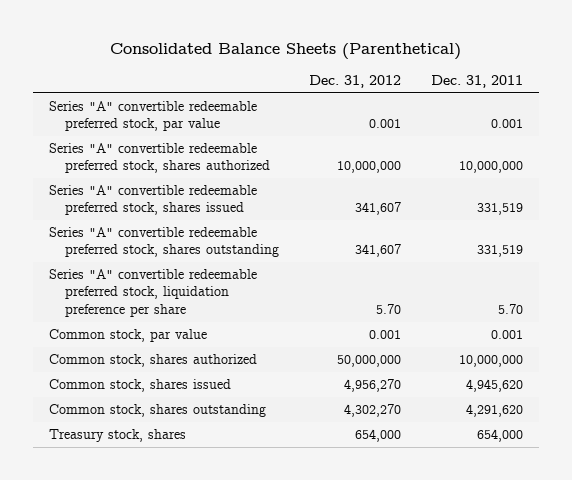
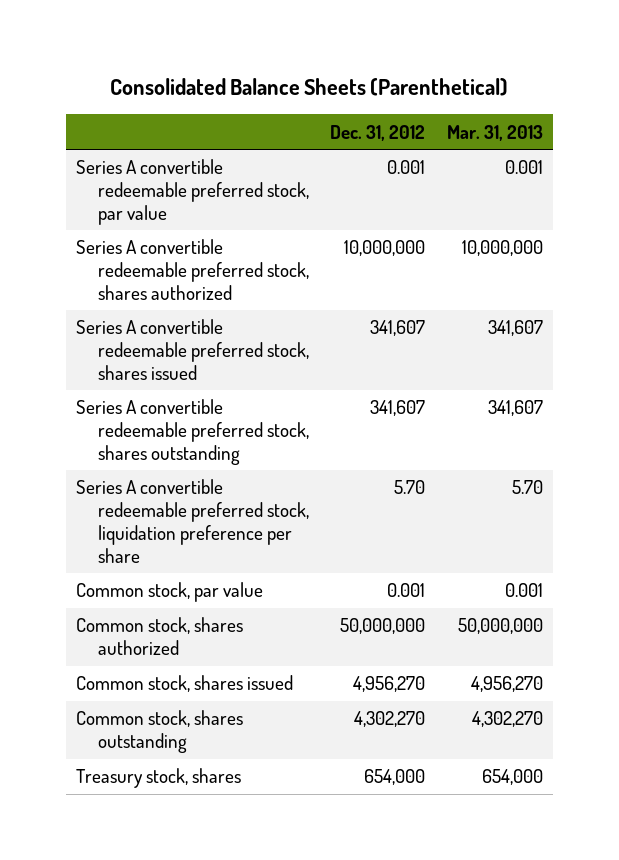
- | Dec. 31, 2012 | Dec. 31, 2011
+ | Dec. 31, 2012 | Mar. 31, 2013
- Series "A" convertible redeemable preferred stock, par value | 0.001 | 0.001
- Series "A" convertible redeemable preferred stock, shares authorized | 10,000,000 | 10,000,000
- Series "A" convertible redeemable preferred stock, shares issued | 341,607 | 331,519
- Series "A" convertible redeemable preferred stock, shares outstanding | 341,607 | 331,519
- Series "A" convertible redeemable preferred stock, liquidation preference per share | 5.70 | 5.70
+ Series A convertible redeemable preferred stock, par value | 0.001 | 0.001
+ Series A convertible redeemable preferred stock, shares authorized | 10,000,000 | 10,000,000
+ Series A convertible redeemable preferred stock, shares issued | 341,607 | 341,607
+ Series A convertible redeemable preferred stock, shares outstanding | 341,607 | 341,607
+ Series A convertible redeemable preferred stock, liquidation preference per share | 5.70 | 5.70

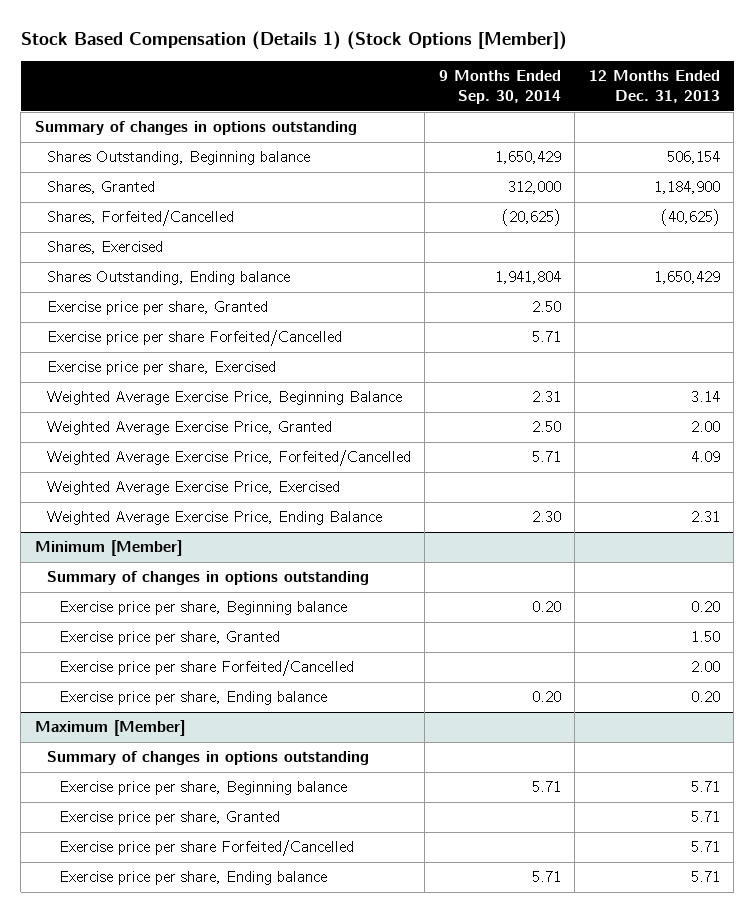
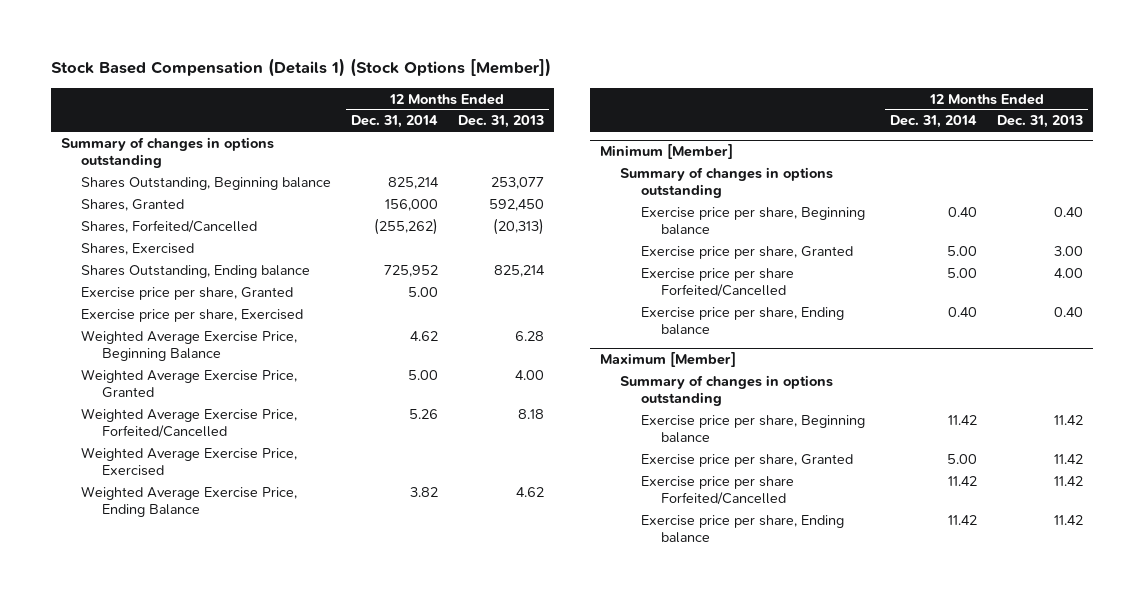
- | 9 Months Ended Sep. 30, 2014 | 12 Months Ended Dec. 31, 2013
+ | 12 Months Ended Dec. 31, 2014 | 12 Months Ended Dec. 31, 2013
- Shares Outstanding, Beginning balance | 1,650,429 | 506,154
- Shares, Granted | 312,000 | 1,184,900
- Shares, Forfeited/Cancelled | (20,625) | (40,625)
+ Shares Outstanding, Beginning balance | 825,214 | 253,077
+ Shares, Granted | 156,000 | 592,450
+ Shares, Forfeited/Cancelled | (255,262) | (20,313)
- Shares Outstanding, Ending balance | 1,941,804 | 1,650,429
+ Shares Outstanding, Ending balance | 725,952 | 825,214
- Exercise price per share Forfeited/Cancelled | 5.71 |
- Weighted Average Exercise Price, Beginning Balance | 2.31 | 3.14
- Weighted Average Exercise Price, Granted | 2.50 | 2.00
- Weighted Average Exercise Price, Forfeited/Cancelled | 5.71 | 4.09
+ Weighted Average Exercise Price, Beginning Balance | 4.62 | 6.28
+ Weighted Average Exercise Price, Granted | 5.00 | 4.00
+ Weighted Average Exercise Price, Forfeited/Cancelled | 5.26 | 8.18
- Weighted Average Exercise Price, Ending Balance | 2.30 | 2.31
+ Weighted Average Exercise Price, Ending Balance | 3.82 | 4.62
@ Minimum [Member]
- Exercise price per share, Beginning balance | 0.20 | 0.20
- Exercise price per share, Granted | | 1.50
- Exercise price per share Forfeited/Cancelled | | 2.00
- Exercise price per share, Ending balance | 0.20 | 0.20
+ Exercise price per share, Beginning balance | 0.40 | 0.40
+ Exercise price per share, Granted | 5.00 | 3.00
+ Exercise price per share Forfeited/Cancelled | 5.00 | 4.00
+ Exercise price per share, Ending balance | 0.40 | 0.40
@ Maximum [Member]
- Exercise price per share, Beginning balance | 5.71 | 5.71
- Exercise price per share, Granted | | 5.71
- Exercise price per share Forfeited/Cancelled | | 5.71
- Exercise price per share, Ending balance | 5.71 | 5.71
+ Exercise price per share, Beginning balance | 11.42 | 11.42
+ Exercise price per share, Granted | 5.00 | 11.42
+ Exercise price per share Forfeited/Cancelled | 11.42 | 11.42
+ Exercise price per share, Ending balance | 11.42 | 11.42

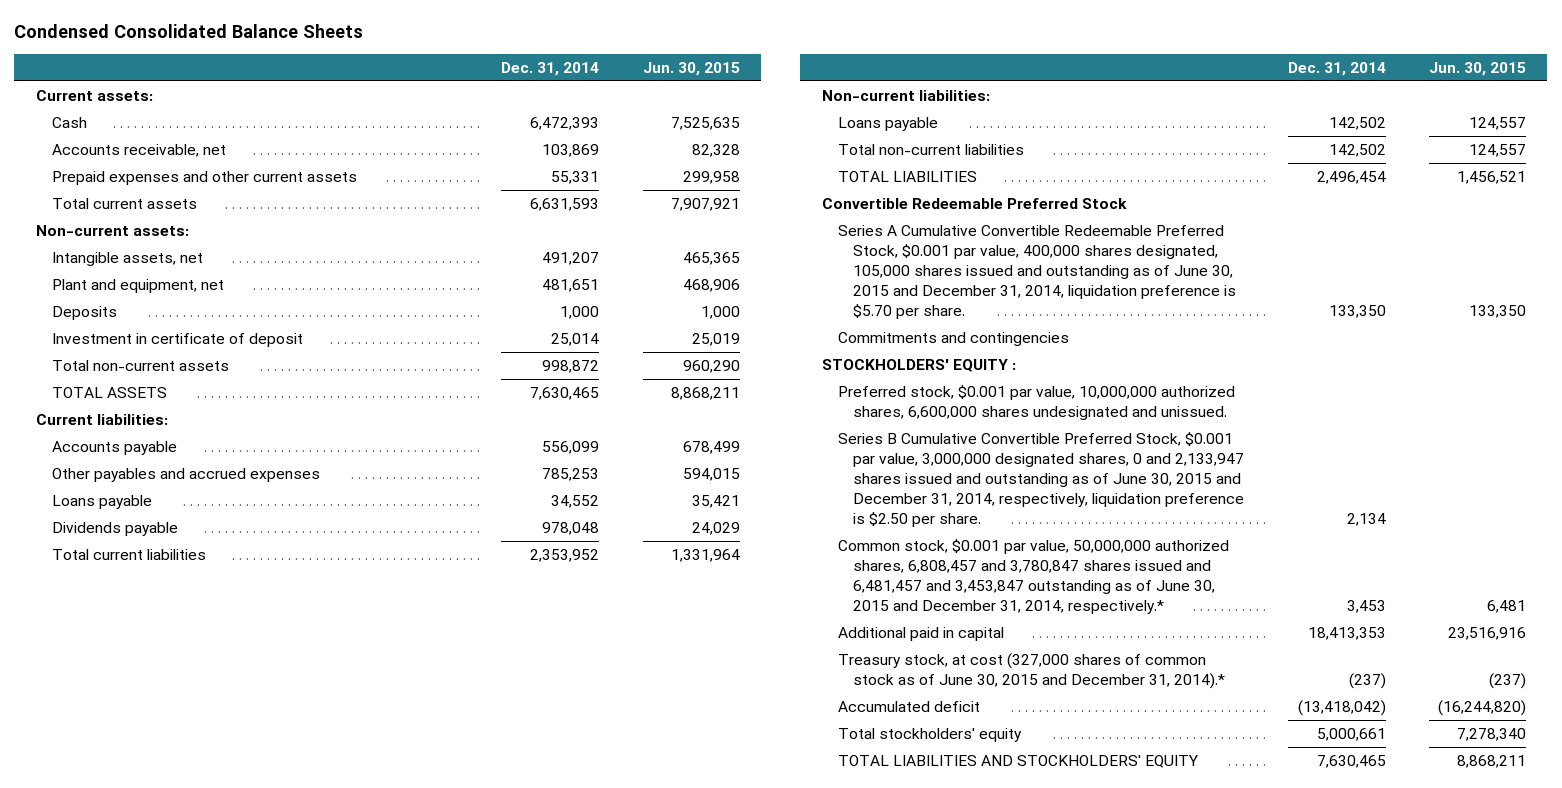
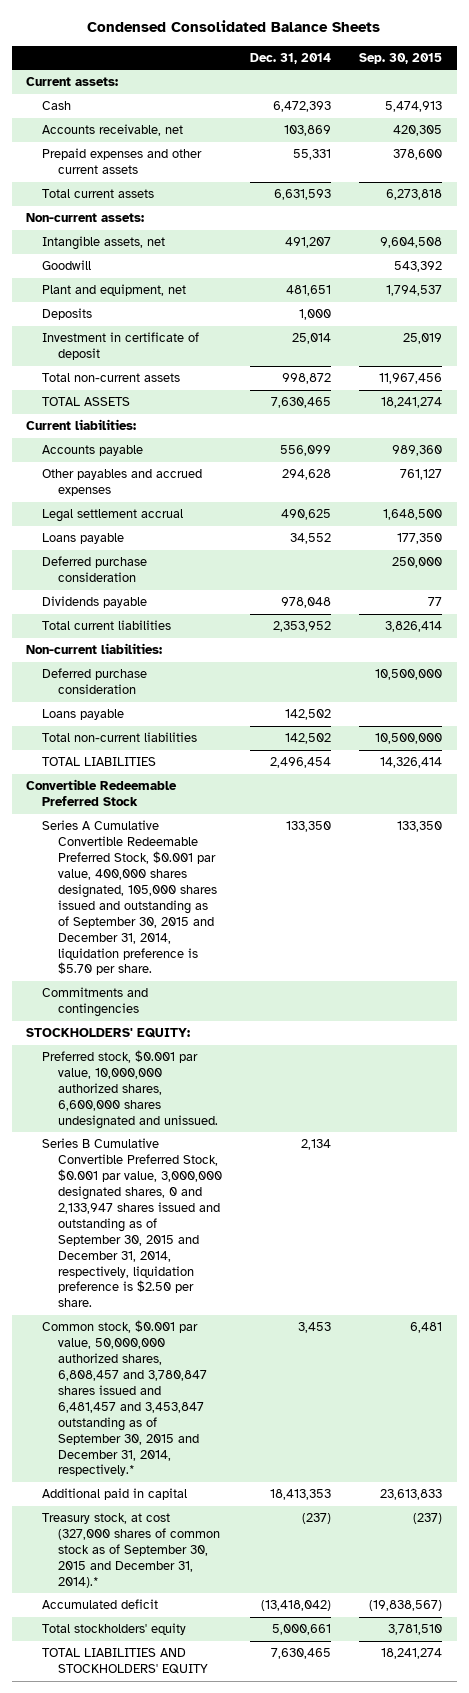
- | Dec. 31, 2014 | Jun. 30, 2015
+ | Dec. 31, 2014 | Sep. 30, 2015
+ Goodwill | | 543,392
- Other payables and accrued expenses | 785,253 | 594,015
+ Other payables and accrued expenses | 294,628 | 761,127
+ Legal settlement accrual | 490,625 | 1,648,500
+ Deferred purchase consideration | | 250,000
+ Deferred purchase consideration | | 10,500,000
- Series A Cumulative Convertible Redeemable Preferred Stock, $0.001 par value, 400,000 shares designated, 105,000 shares issued and outstanding as of June 30, 2015 and December 31, 2014, liquidation preference is $5.70 per share. | 133,350 | 133,350
+ Series A Cumulative Convertible Redeemable Preferred Stock, $0.001 par value, 400,000 shares designated, 105,000 shares issued and outstanding as of September 30, 2015 and December 31, 2014, liquidation preference is $5.70 per share. | 133,350 | 133,350
- STOCKHOLDERS' EQUITY :
+ STOCKHOLDERS' EQUITY:
- Series B Cumulative Convertible Preferred Stock, $0.001 par value, 3,000,000 designated shares, 0 and 2,133,947 shares issued and outstanding as of June 30, 2015 and December 31, 2014, respectively, liquidation preference is $2.50 per share. | 2,134 |
- Common stock, $0.001 par value, 50,000,000 authorized shares, 6,808,457 and 3,780,847 shares issued and 6,481,457 and 3,453,847 outstanding as of June 30, 2015 and December 31, 2014, respectively.* | 3,453 | 6,481
+ Series B Cumulative Convertible Preferred Stock, $0.001 par value, 3,000,000 designated shares, 0 and 2,133,947 shares issued and outstanding as of September 30, 2015 and December 31, 2014, respectively, liquidation preference is $2.50 per share. | 2,134 |
+ Common stock, $0.001 par value, 50,000,000 authorized shares, 6,808,457 and 3,780,847 shares issued and 6,481,457 and 3,453,847 outstanding as of September 30, 2015 and December 31, 2014, respectively.* | 3,453 | 6,481
- Treasury stock, at cost (327,000 shares of common stock as of June 30, 2015 and December 31, 2014).* | (237) | (237)
+ Treasury stock, at cost (327,000 shares of common stock as of September 30, 2015 and December 31, 2014).* | (237) | (237)

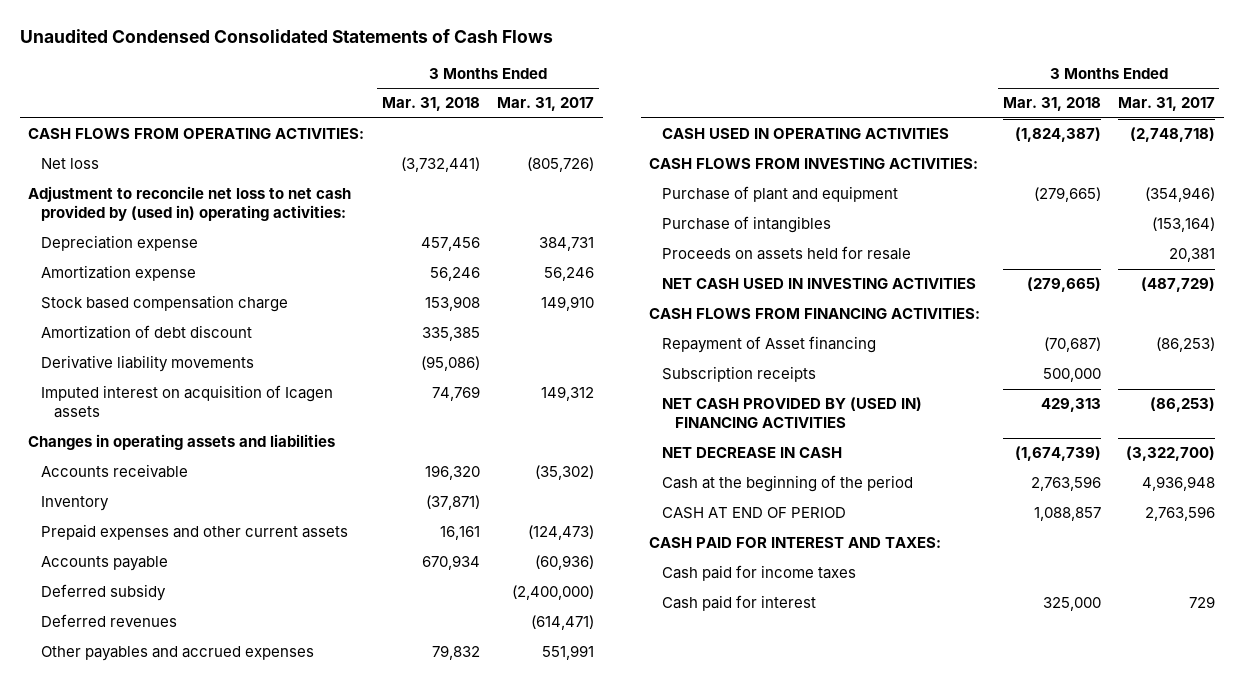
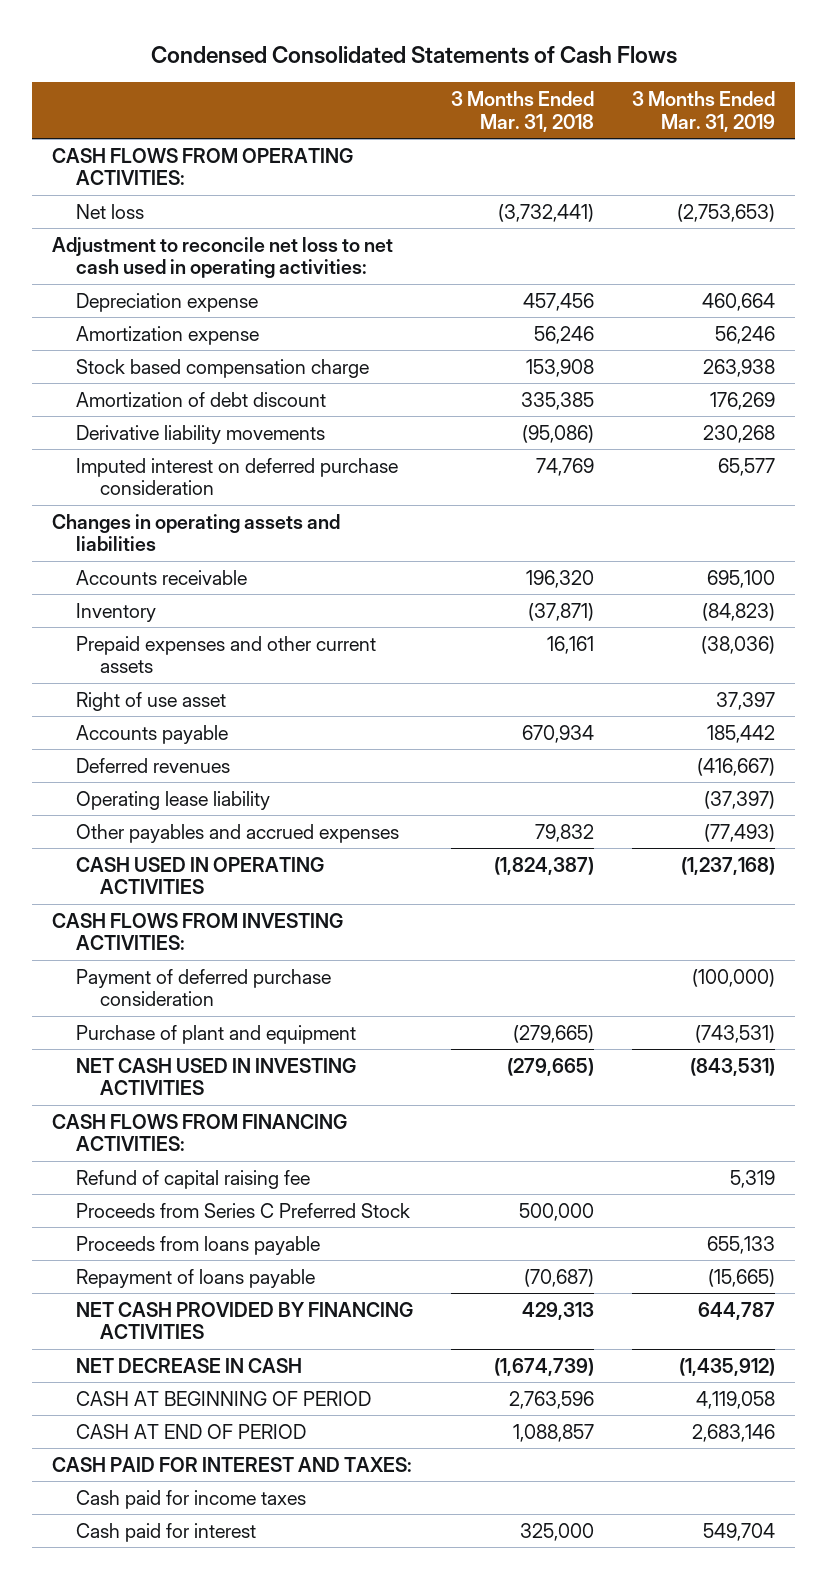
- Unaudited Condensed Consolidated Statements of Cash Flows
+ Condensed Consolidated Statements of Cash Flows
- | 3 Months Ended Mar. 31, 2018 | 3 Months Ended Mar. 31, 2017
+ | 3 Months Ended Mar. 31, 2018 | 3 Months Ended Mar. 31, 2019
- Adjustment to reconcile net loss to net cash provided by (used in) operating activities:
+ Adjustment to reconcile net loss to net cash used in operating activities:
- Imputed interest on acquisition of Icagen assets | 74,769 | 149,312
+ Imputed interest on deferred purchase consideration | 74,769 | 65,577
+ Right of use asset | | 37,397
- Deferred subsidy | | (2,400,000)
+ Operating lease liability | | (37,397)
+ Payment of deferred purchase consideration | | (100,000)
- Purchase of intangibles | | (153,164)
- Proceeds on assets held for resale | | 20,381
- Repayment of Asset financing | (70,687) | (86,253)
- Subscription receipts | 500,000 |
- NET CASH PROVIDED BY (USED IN) FINANCING ACTIVITIES | 429,313 | (86,253)
+ Refund of capital raising fee | | 5,319
+ Proceeds from Series C Preferred Stock | 500,000 |
+ Proceeds from loans payable | | 655,133
+ Repayment of loans payable | (70,687) | (15,665)
+ NET CASH PROVIDED BY FINANCING ACTIVITIES | 429,313 | 644,787
- Cash at the beginning of the period | 2,763,596 | 4,936,948
+ CASH AT BEGINNING OF PERIOD | 2,763,596 | 4,119,058

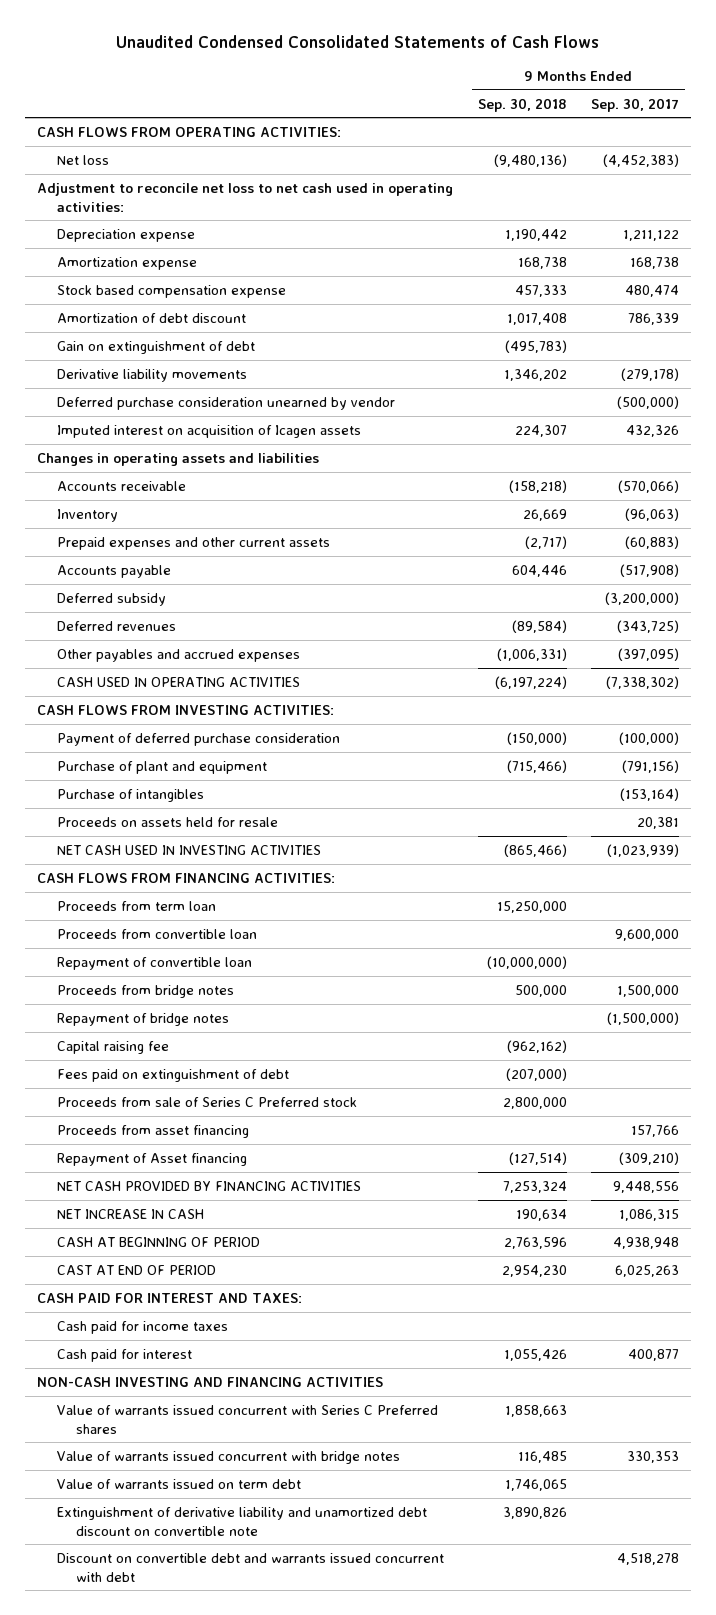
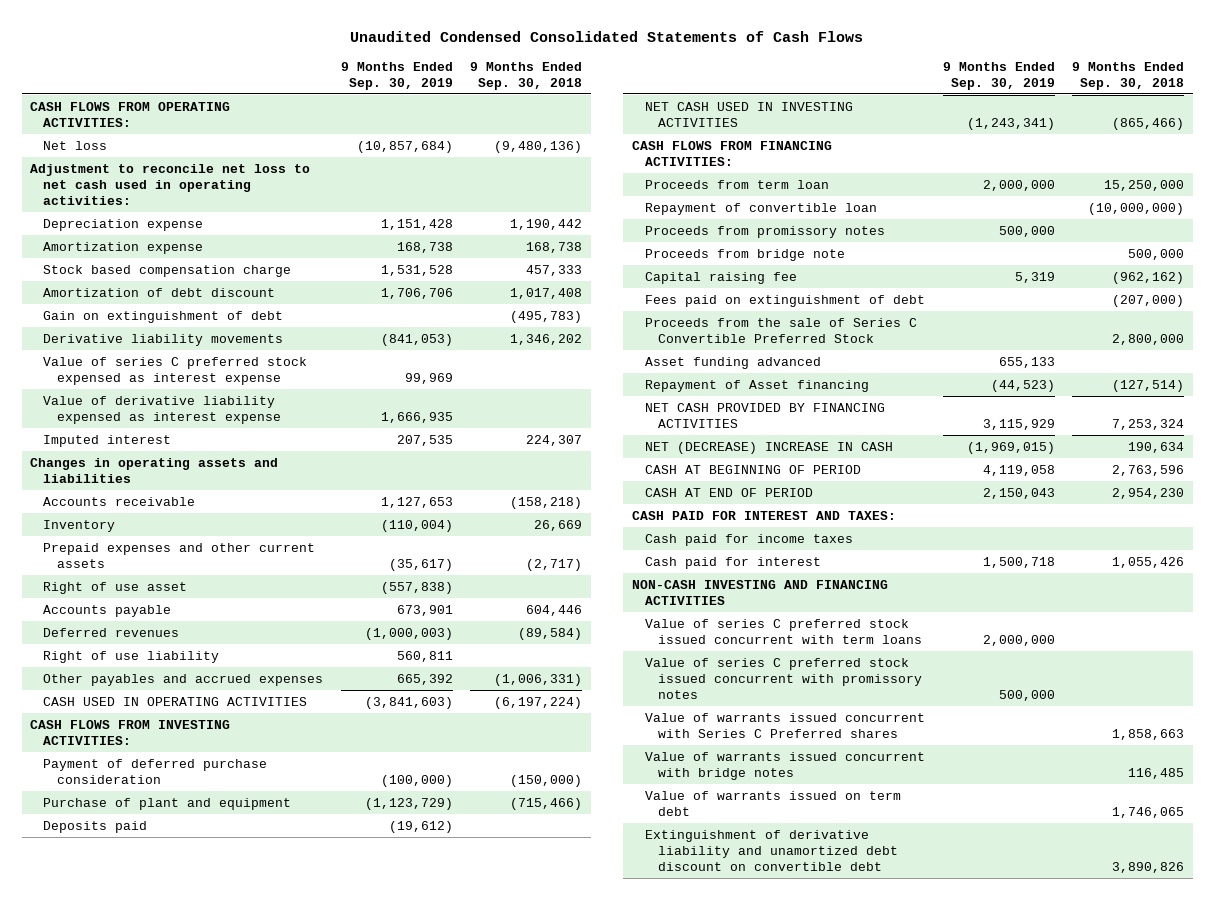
- | 9 Months Ended Sep. 30, 2018 | 9 Months Ended Sep. 30, 2017
+ | 9 Months Ended Sep. 30, 2019 | 9 Months Ended Sep. 30, 2018
- Stock based compensation expense | 457,333 | 480,474
+ Stock based compensation charge | 1,531,528 | 457,333
- Deferred purchase consideration unearned by vendor | | (500,000)
- Imputed interest on acquisition of Icagen assets | 224,307 | 432,326
+ Value of series C preferred stock expensed as interest expense | 99,969 |
+ Value of derivative liability expensed as interest expense | 1,666,935 |
+ Imputed interest | 207,535 | 224,307
+ Right of use asset | (557,838) |
- Deferred subsidy | | (3,200,000)
+ Right of use liability | 560,811 |
- Purchase of intangibles | | (153,164)
- Proceeds on assets held for resale | | 20,381
+ Deposits paid | (19,612) |
- Proceeds from convertible loan | | 9,600,000
- Proceeds from bridge notes | 500,000 | 1,500,000
- Repayment of bridge notes | | (1,500,000)
+ Proceeds from promissory notes | 500,000 |
+ Proceeds from bridge note | | 500,000
- Proceeds from sale of Series C Preferred stock | 2,800,000 |
- Proceeds from asset financing | | 157,766
+ Proceeds from the sale of Series C Convertible Preferred Stock | | 2,800,000
+ Asset funding advanced | 655,133 |
- NET INCREASE IN CASH | 190,634 | 1,086,315
+ NET (DECREASE) INCREASE IN CASH | (1,969,015) | 190,634
- CAST AT END OF PERIOD | 2,954,230 | 6,025,263
+ CASH AT END OF PERIOD | 2,150,043 | 2,954,230
+ Value of series C preferred stock issued concurrent with term loans | 2,000,000 |
+ Value of series C preferred stock issued concurrent with promissory notes | 500,000 |
- Extinguishment of derivative liability and unamortized debt discount on convertible note | 3,890,826 |
- Discount on convertible debt and warrants issued concurrent with debt | | 4,518,278
+ Extinguishment of derivative liability and unamortized debt discount on convertible debt | | 3,890,826

